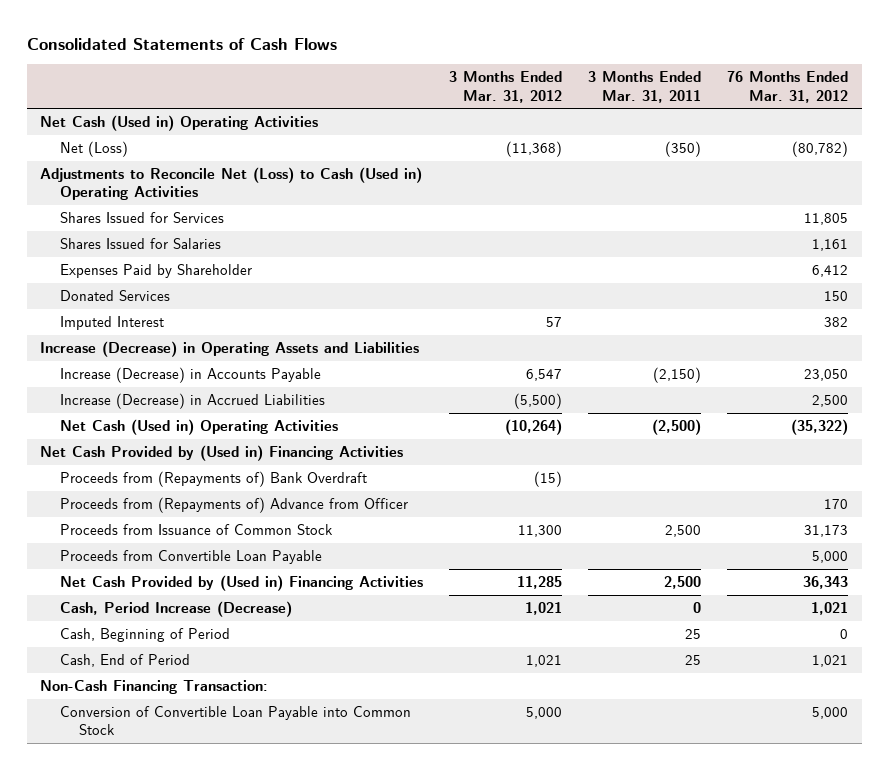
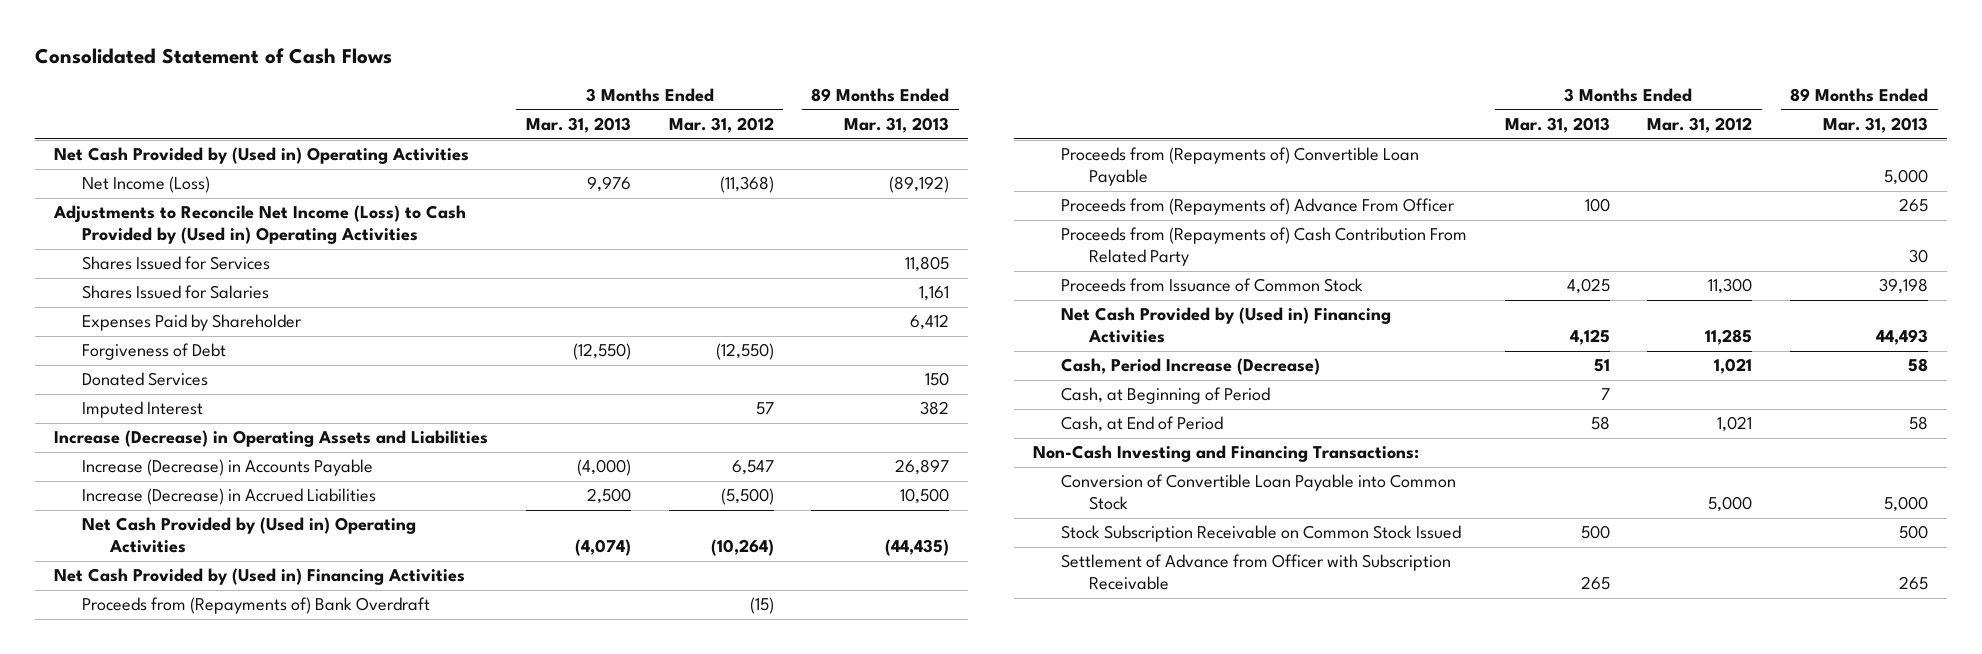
- Consolidated Statements of Cash Flows
+ Consolidated Statement of Cash Flows
- | 3 Months Ended Mar. 31, 2012 | 3 Months Ended Mar. 31, 2011 | 76 Months Ended Mar. 31, 2012
+ | 3 Months Ended Mar. 31, 2013 | 3 Months Ended Mar. 31, 2012 | 89 Months Ended Mar. 31, 2013
- Net Cash (Used in) Operating Activities
- Net (Loss) | (11,368) | (350) | (80,782)
- Adjustments to Reconcile Net (Loss) to Cash (Used in) Operating Activities
+ Net Cash Provided by (Used in) Operating Activities
+ Net Income (Loss) | 9,976 | (11,368) | (89,192)
+ Adjustments to Reconcile Net Income (Loss) to Cash Provided by (Used in) Operating Activities
+ Forgiveness of Debt | (12,550) | (12,550) |
- Net Cash (Used in) Operating Activities | (10,264) | (2,500) | (35,322)
+ Net Cash Provided by (Used in) Operating Activities | (4,074) | (10,264) | (44,435)
- Proceeds from (Repayments of) Advance from Officer | | | 170
+ Proceeds from (Repayments of) Convertible Loan Payable | | | 5,000
+ Proceeds from (Repayments of) Advance From Officer | 100 | | 265
+ Proceeds from (Repayments of) Cash Contribution From Related Party | | | 30
- Proceeds from Convertible Loan Payable | | | 5,000
- Cash, Beginning of Period | | 25 | 0
- Cash, End of Period | 1,021 | 25 | 1,021
- Non-Cash Financing Transaction:
+ Cash, at Beginning of Period | 7 | |
+ Cash, at End of Period | 58 | 1,021 | 58
+ Non-Cash Investing and Financing Transactions:
+ Stock Subscription Receivable on Common Stock Issued | 500 | | 500
+ Settlement of Advance from Officer with Subscription Receivable | 265 | | 265

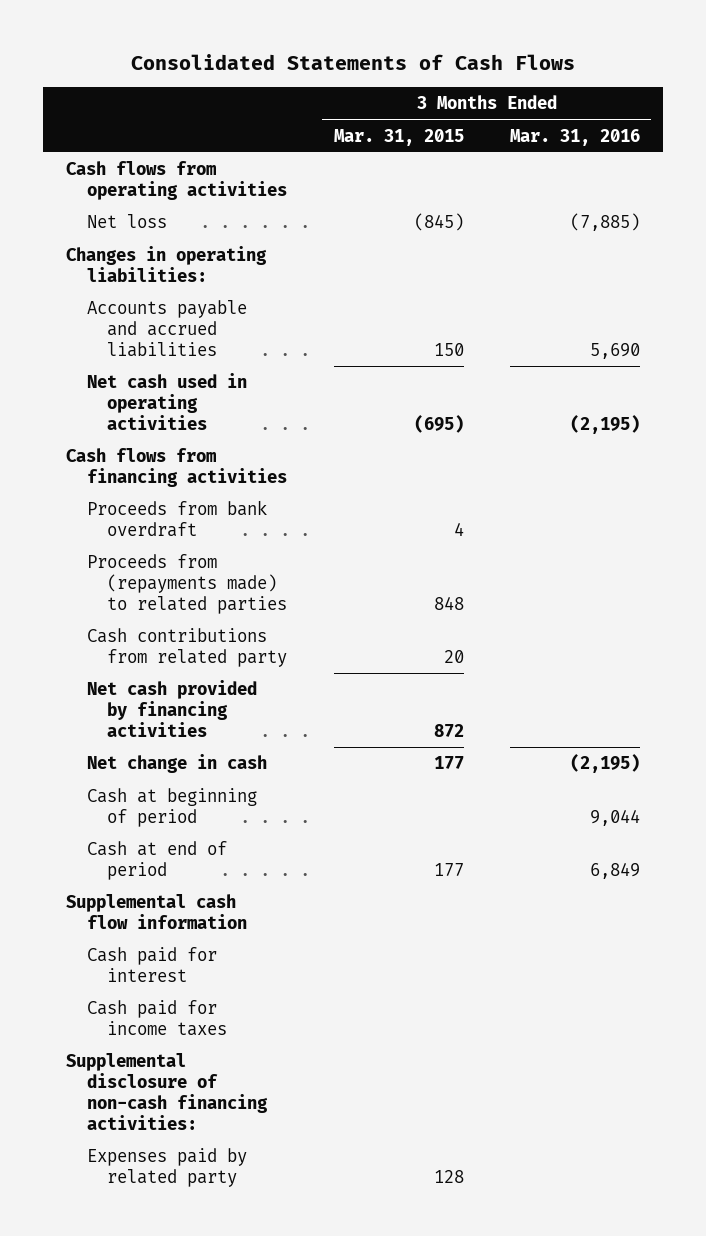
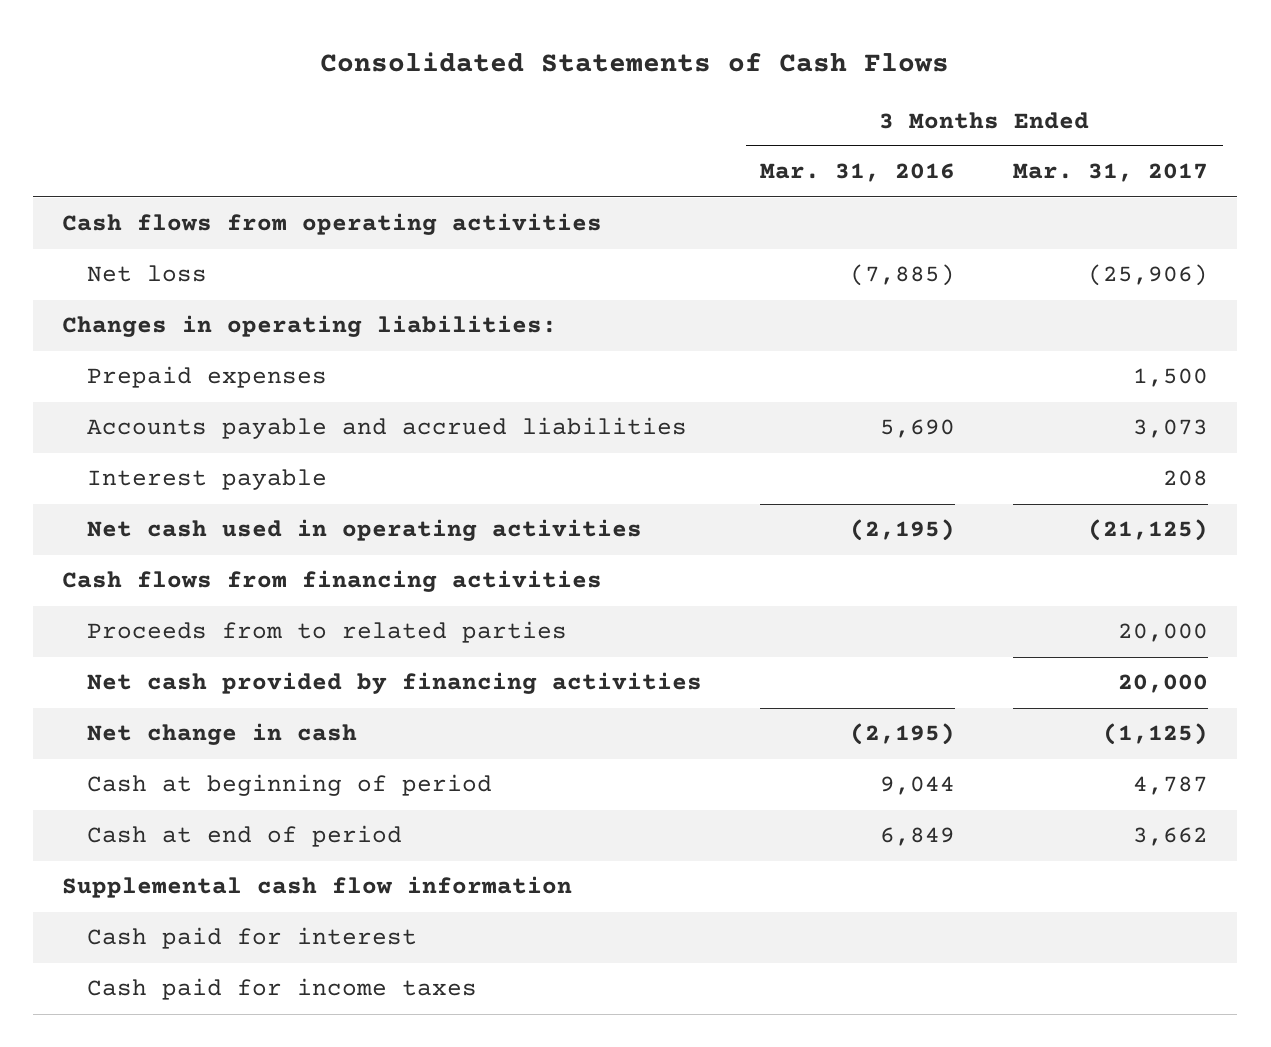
- | 3 Months Ended Mar. 31, 2015 | 3 Months Ended Mar. 31, 2016
+ | 3 Months Ended Mar. 31, 2016 | 3 Months Ended Mar. 31, 2017
+ Prepaid expenses | | 1,500
+ Interest payable | | 208
- Proceeds from bank overdraft | 4 |
- Proceeds from (repayments made) to related parties | 848 |
- Cash contributions from related party | 20 |
+ Proceeds from to related parties | | 20,000
- Supplemental disclosure of non-cash financing activities:
- Expenses paid by related party | 128 |

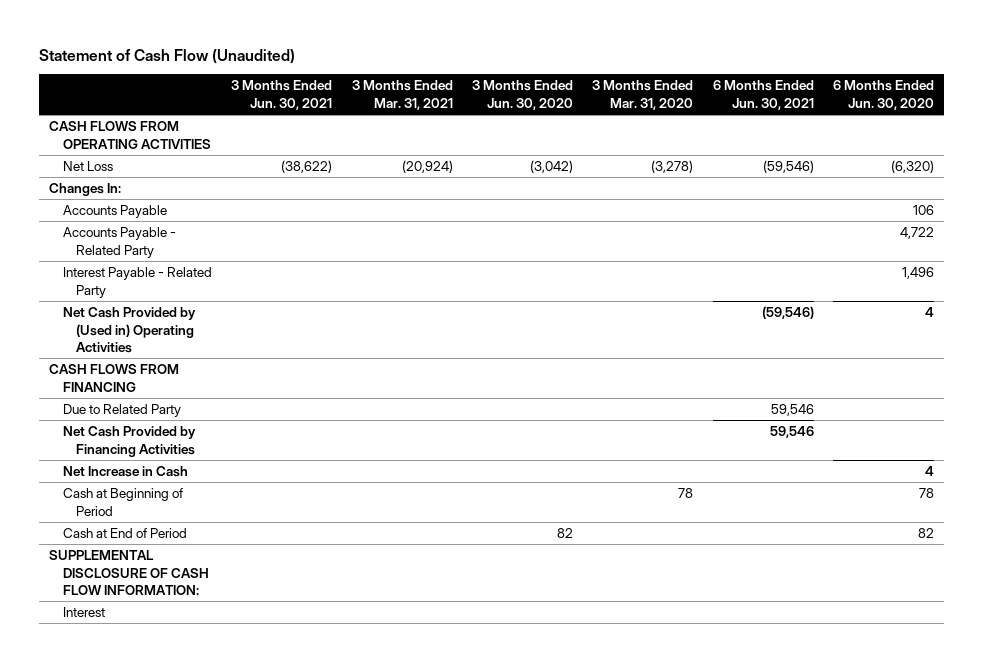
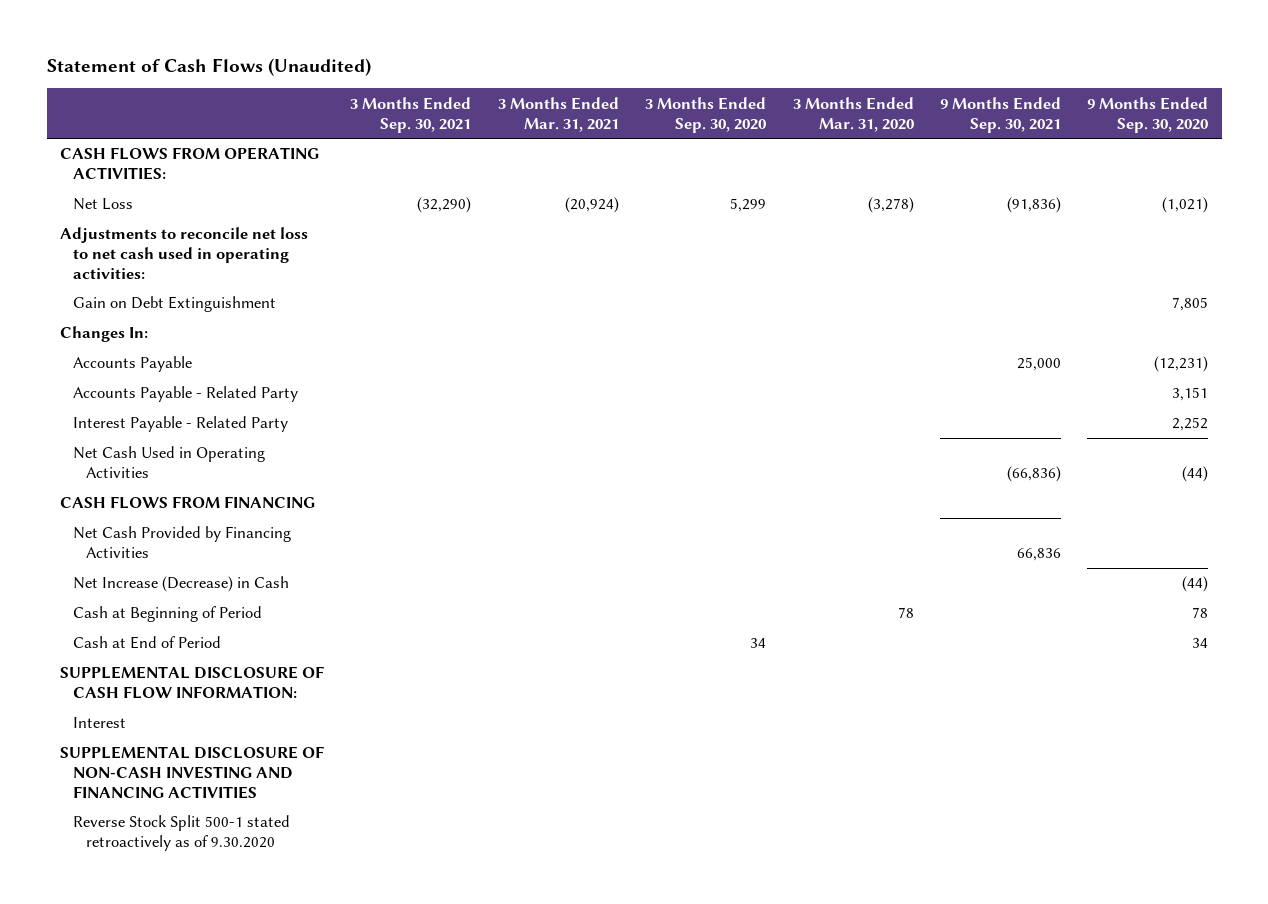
- Statement of Cash Flow (Unaudited)
+ Statement of Cash Flows (Unaudited)
- | 3 Months Ended Jun. 30, 2021 | 3 Months Ended Mar. 31, 2021 | 3 Months Ended Jun. 30, 2020 | 3 Months Ended Mar. 31, 2020 | 6 Months Ended Jun. 30, 2021 | 6 Months Ended Jun. 30, 2020
+ | 3 Months Ended Sep. 30, 2021 | 3 Months Ended Mar. 31, 2021 | 3 Months Ended Sep. 30, 2020 | 3 Months Ended Mar. 31, 2020 | 9 Months Ended Sep. 30, 2021 | 9 Months Ended Sep. 30, 2020
- CASH FLOWS FROM OPERATING ACTIVITIES
+ CASH FLOWS FROM OPERATING ACTIVITIES:
+ Adjustments to reconcile net loss to net cash used in operating activities:
+ Gain on Debt Extinguishment | | | | | | 7,805
- Net Cash Provided by (Used in) Operating Activities | | | | | (59,546) | 4
+ Net Cash Used in Operating Activities | | | | | (66,836) | (44)
- Due to Related Party | | | | | 59,546 |
- Net Increase in Cash | | | | | | 4
+ Net Increase (Decrease) in Cash | | | | | | (44)
+ SUPPLEMENTAL DISCLOSURE OF NON-CASH INVESTING AND FINANCING ACTIVITIES
+ Reverse Stock Split 500-1 stated retroactively as of 9.30.2020

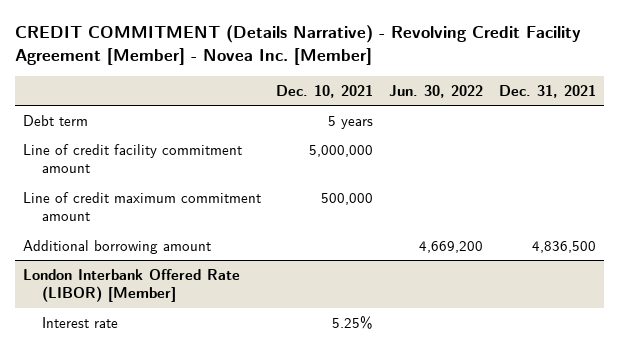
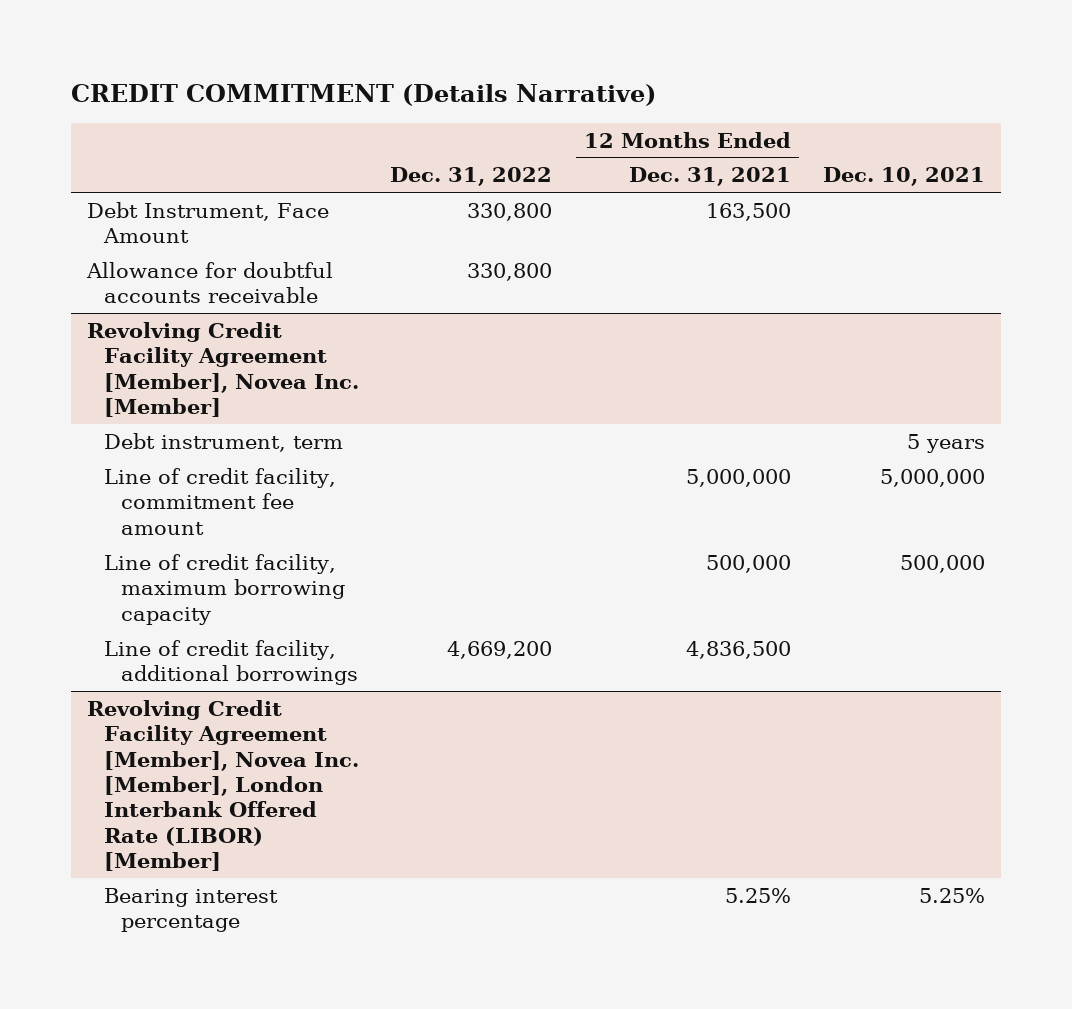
- CREDIT COMMITMENT (Details Narrative) - Revolving Credit Facility Agreement [Member] - Novea Inc. [Member]
+ CREDIT COMMITMENT (Details Narrative)
- | Dec. 10, 2021 | Jun. 30, 2022 | Dec. 31, 2021
+ | Dec. 31, 2022 | 12 Months Ended Dec. 31, 2021 | Dec. 10, 2021
- Debt term | 5 years | |
- Line of credit facility commitment amount | 5,000,000 | |
- Line of credit maximum commitment amount | 500,000 | |
- Additional borrowing amount | | 4,669,200 | 4,836,500
- London Interbank Offered Rate (LIBOR) [Member]
- Interest rate | 5.25% | |
+ Debt Instrument, Face Amount | 330,800 | 163,500 |
+ Allowance for doubtful accounts receivable | 330,800 | |
+ Revolving Credit Facility Agreement [Member], Novea Inc. [Member]
+ Debt instrument, term | | | 5 years
+ Line of credit facility, commitment fee amount | | 5,000,000 | 5,000,000
+ Line of credit facility, maximum borrowing capacity | | 500,000 | 500,000
+ Line of credit facility, additional borrowings | 4,669,200 | 4,836,500 |
+ Revolving Credit Facility Agreement [Member], Novea Inc. [Member], London Interbank Offered Rate (LIBOR) [Member]
+ Bearing interest percentage | | 5.25% | 5.25%

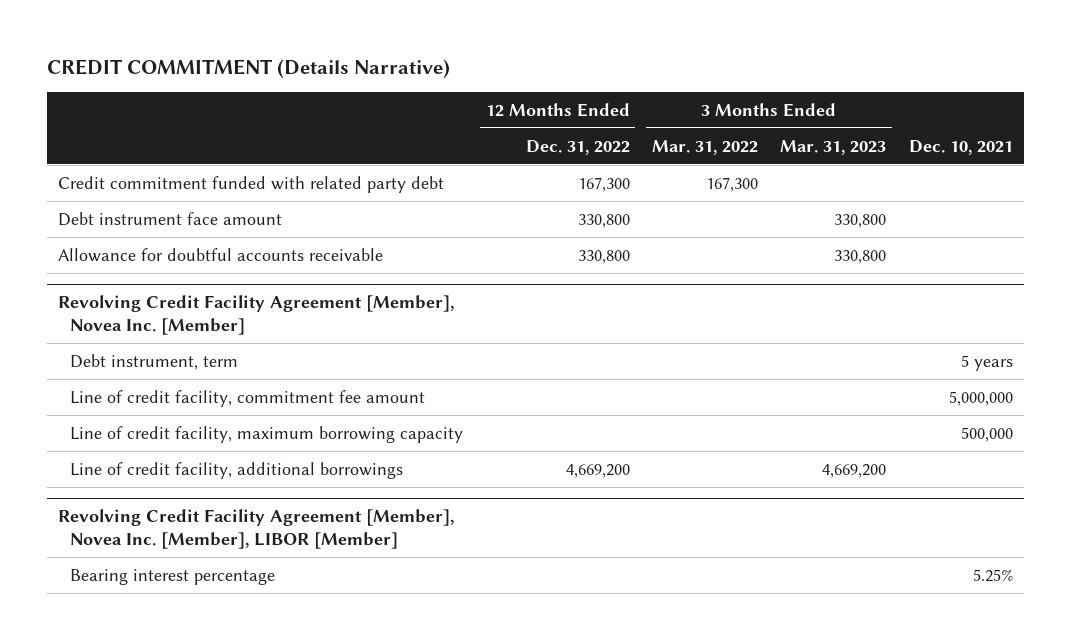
- | Dec. 31, 2022 | 12 Months Ended Dec. 31, 2021 | Dec. 10, 2021
+ | 12 Months Ended Dec. 31, 2022 | 3 Months Ended Mar. 31, 2022 | 3 Months Ended Mar. 31, 2023 | Dec. 10, 2021
- Debt Instrument, Face Amount | 330,800 | 163,500 |
+ Credit commitment funded with related party debt | 167,300 | 167,300 | |
+ Debt instrument face amount | 330,800 | | 330,800 |
- Revolving Credit Facility Agreement [Member], Novea Inc. [Member], London Interbank Offered Rate (LIBOR) [Member]
+ Revolving Credit Facility Agreement [Member], Novea Inc. [Member], LIBOR [Member]

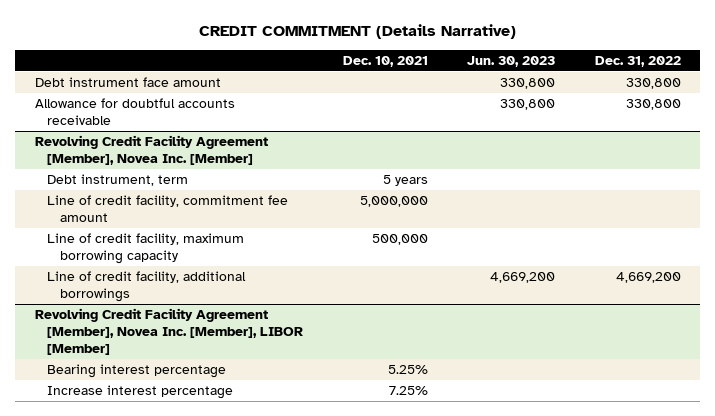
- | 12 Months Ended Dec. 31, 2022 | 3 Months Ended Mar. 31, 2022 | 3 Months Ended Mar. 31, 2023 | Dec. 10, 2021
+ | Dec. 10, 2021 | Jun. 30, 2023 | Dec. 31, 2022
- Credit commitment funded with related party debt | 167,300 | 167,300 | |
@ Revolving Credit Facility Agreement [Member], Novea Inc. [Member], LIBOR [Member]
+ Increase interest percentage | 7.25% | |

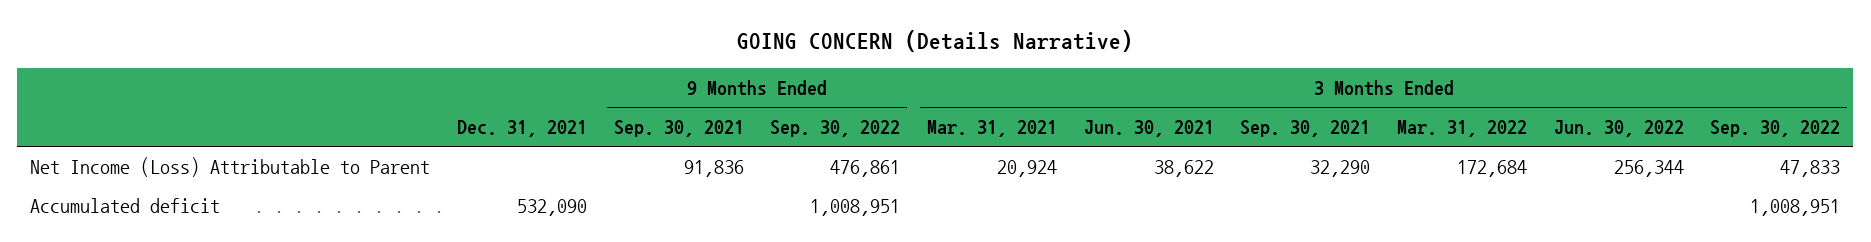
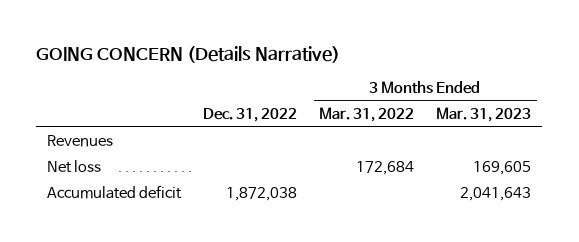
- | Dec. 31, 2021 | 9 Months Ended Sep. 30, 2021 | 9 Months Ended Sep. 30, 2022 | 3 Months Ended Mar. 31, 2021 | 3 Months Ended Jun. 30, 2021 | 3 Months Ended Sep. 30, 2021 | 3 Months Ended Mar. 31, 2022 | 3 Months Ended Jun. 30, 2022 | 3 Months Ended Sep. 30, 2022
+ | Dec. 31, 2022 | 3 Months Ended Mar. 31, 2022 | 3 Months Ended Mar. 31, 2023
- Net Income (Loss) Attributable to Parent | | 91,836 | 476,861 | 20,924 | 38,622 | 32,290 | 172,684 | 256,344 | 47,833
+ Revenues
+ Net loss | | 172,684 | 169,605

